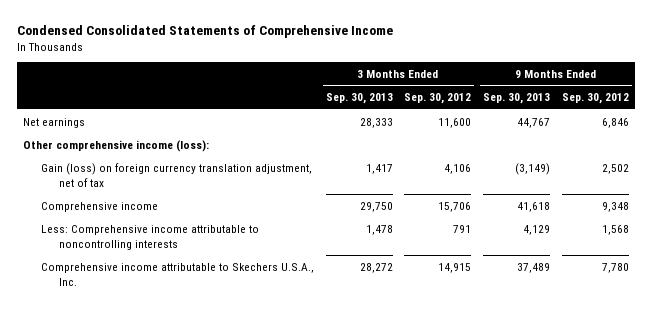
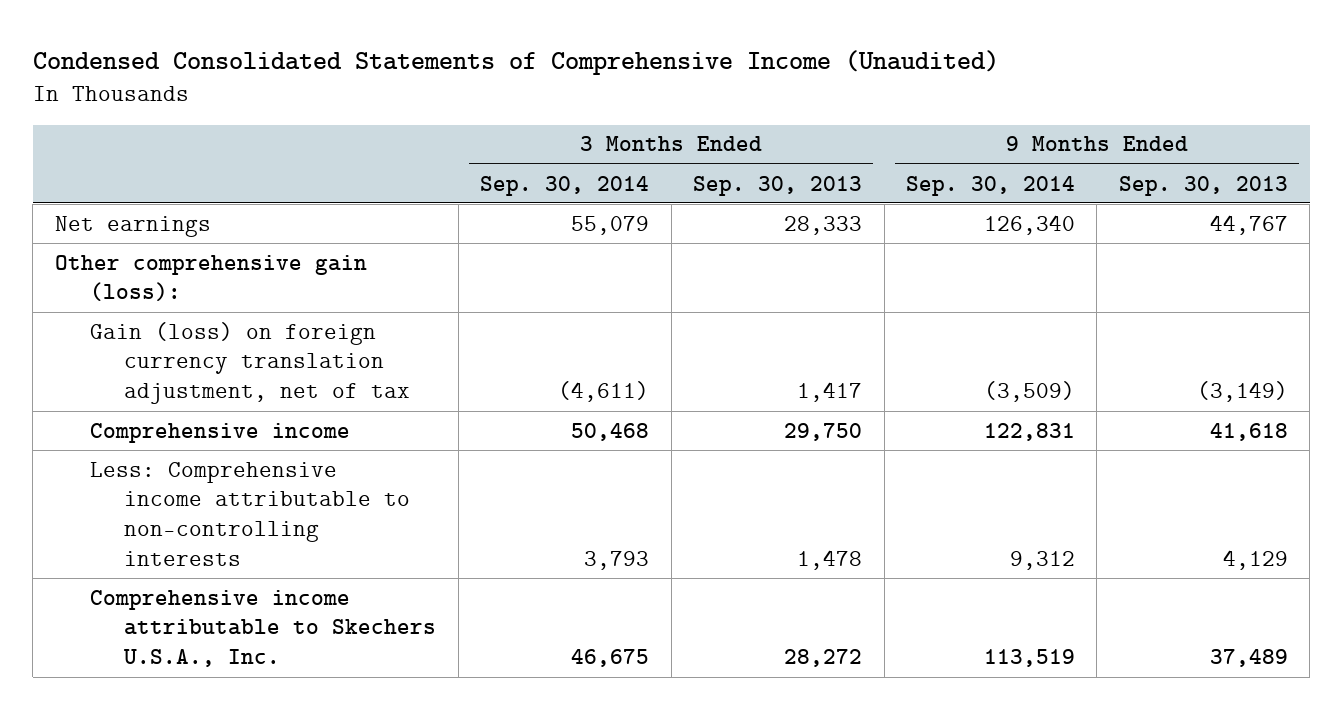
- Condensed Consolidated Statements of Comprehensive Income
+ Condensed Consolidated Statements of Comprehensive Income (Unaudited)
- | 3 Months Ended Sep. 30, 2013 | 3 Months Ended Sep. 30, 2012 | 9 Months Ended Sep. 30, 2013 | 9 Months Ended Sep. 30, 2012
+ | 3 Months Ended Sep. 30, 2014 | 3 Months Ended Sep. 30, 2013 | 9 Months Ended Sep. 30, 2014 | 9 Months Ended Sep. 30, 2013
- Other comprehensive income (loss):
+ Other comprehensive gain (loss):
- Less: Comprehensive income attributable to noncontrolling interests | 1,478 | 791 | 4,129 | 1,568
+ Less: Comprehensive income attributable to non-controlling interests | 3,793 | 1,478 | 9,312 | 4,129

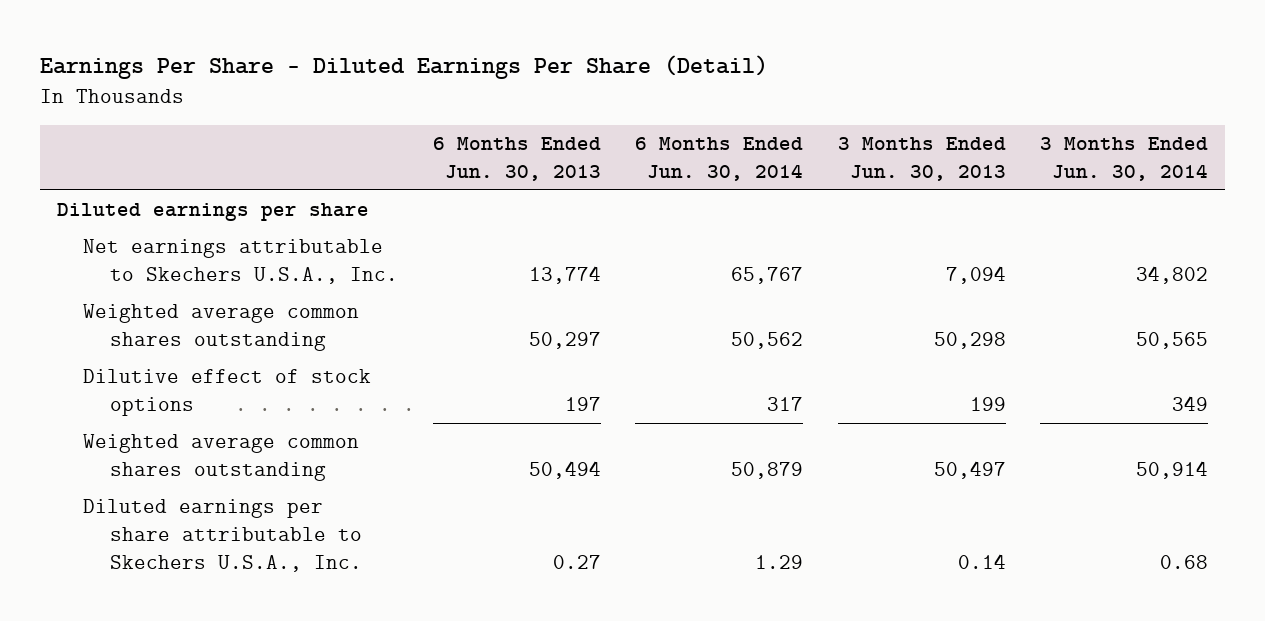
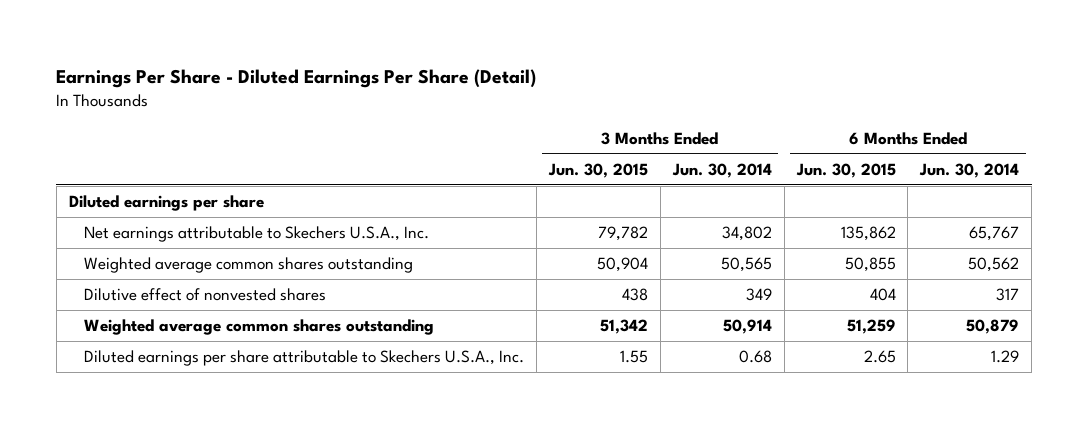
- | 6 Months Ended Jun. 30, 2013 | 6 Months Ended Jun. 30, 2014 | 3 Months Ended Jun. 30, 2013 | 3 Months Ended Jun. 30, 2014
+ | 3 Months Ended Jun. 30, 2015 | 3 Months Ended Jun. 30, 2014 | 6 Months Ended Jun. 30, 2015 | 6 Months Ended Jun. 30, 2014
- Dilutive effect of stock options | 197 | 317 | 199 | 349
+ Dilutive effect of nonvested shares | 438 | 349 | 404 | 317

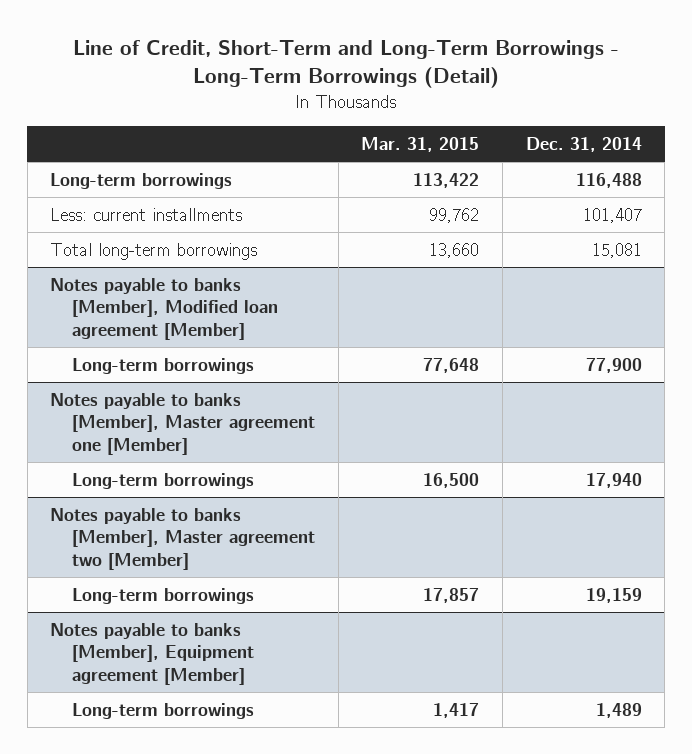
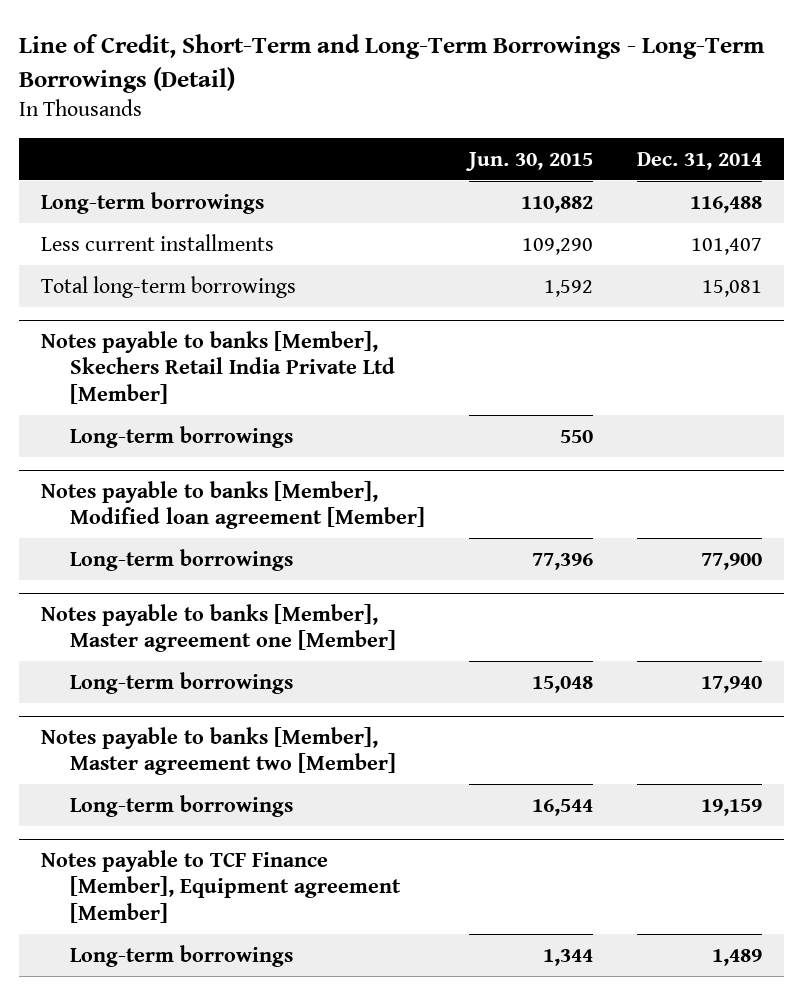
- | Mar. 31, 2015 | Dec. 31, 2014
+ | Jun. 30, 2015 | Dec. 31, 2014
- Less: current installments | 99,762 | 101,407
+ Less current installments | 109,290 | 101,407
+ Notes payable to banks [Member], Skechers Retail India Private Ltd [Member]
+ Long-term borrowings | 550 |
- Notes payable to banks [Member], Equipment agreement [Member]
+ Notes payable to TCF Finance [Member], Equipment agreement [Member]

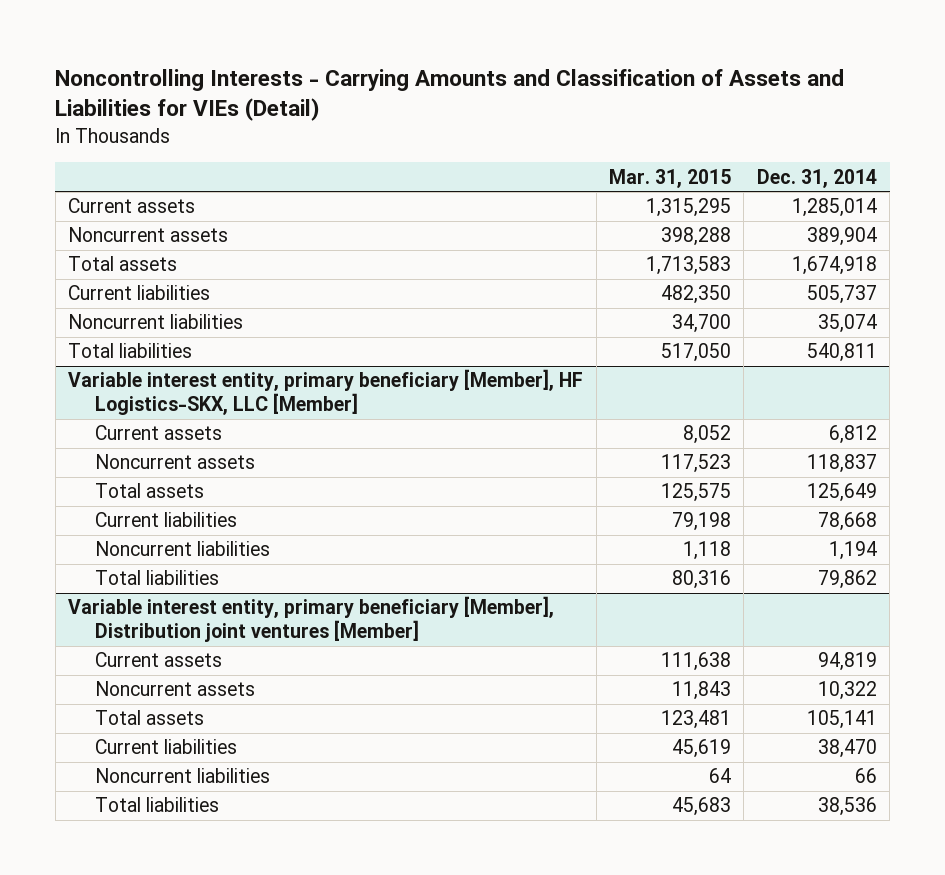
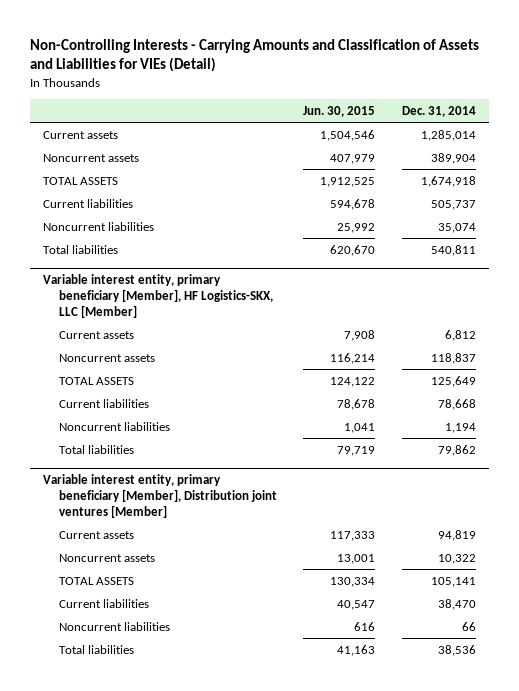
- Noncontrolling Interests - Carrying Amounts and Classification of Assets and Liabilities for VIEs (Detail)
+ Non-Controlling Interests - Carrying Amounts and Classification of Assets and Liabilities for VIEs (Detail)
- | Mar. 31, 2015 | Dec. 31, 2014
+ | Jun. 30, 2015 | Dec. 31, 2014
- Total assets | 1,713,583 | 1,674,918
+ TOTAL ASSETS | 1,912,525 | 1,674,918
@ Variable interest entity, primary beneficiary [Member], HF Logistics-SKX, LLC [Member]
- Total assets | 125,575 | 125,649
+ TOTAL ASSETS | 124,122 | 125,649
@ Variable interest entity, primary beneficiary [Member], Distribution joint ventures [Member]
- Total assets | 123,481 | 105,141
+ TOTAL ASSETS | 130,334 | 105,141

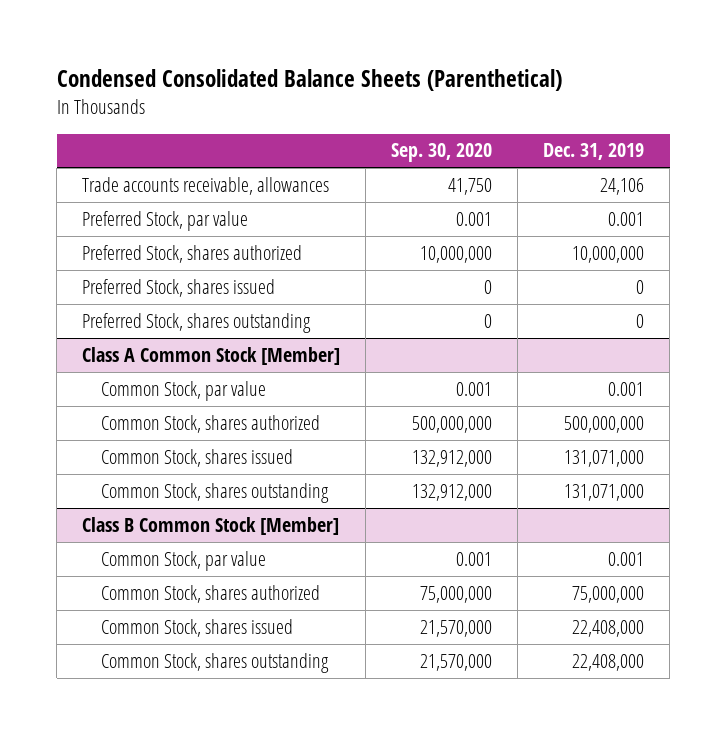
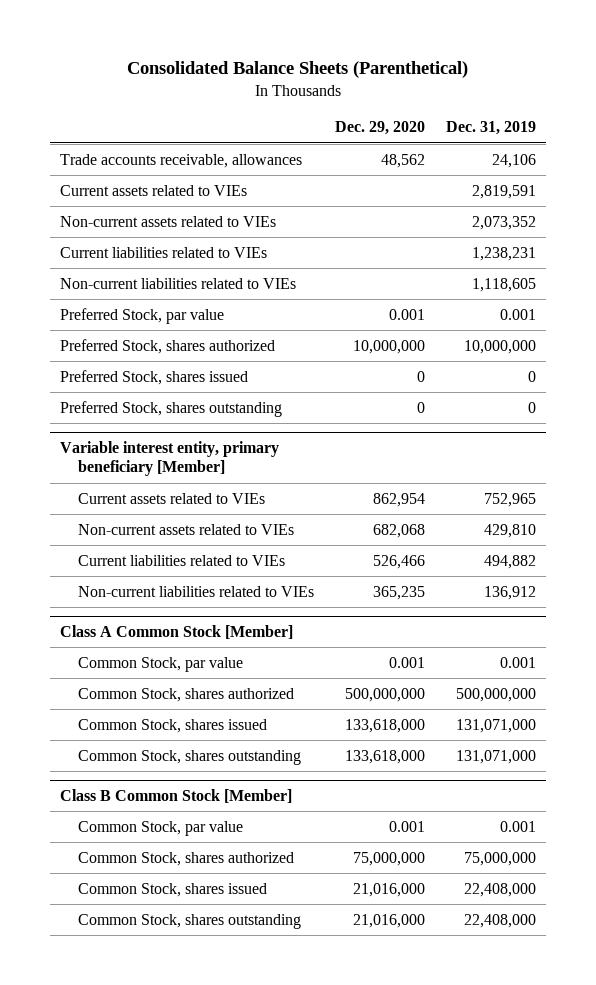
- Condensed Consolidated Balance Sheets (Parenthetical)
+ Consolidated Balance Sheets (Parenthetical)
- | Sep. 30, 2020 | Dec. 31, 2019
+ | Dec. 29, 2020 | Dec. 31, 2019
+ Current assets related to VIEs | | 2,819,591
+ Non-current assets related to VIEs | | 2,073,352
+ Current liabilities related to VIEs | | 1,238,231
+ Non-current liabilities related to VIEs | | 1,118,605
+ Variable interest entity, primary beneficiary [Member]
+ Current assets related to VIEs | 862,954 | 752,965
+ Non-current assets related to VIEs | 682,068 | 429,810
+ Current liabilities related to VIEs | 526,466 | 494,882
+ Non-current liabilities related to VIEs | 365,235 | 136,912

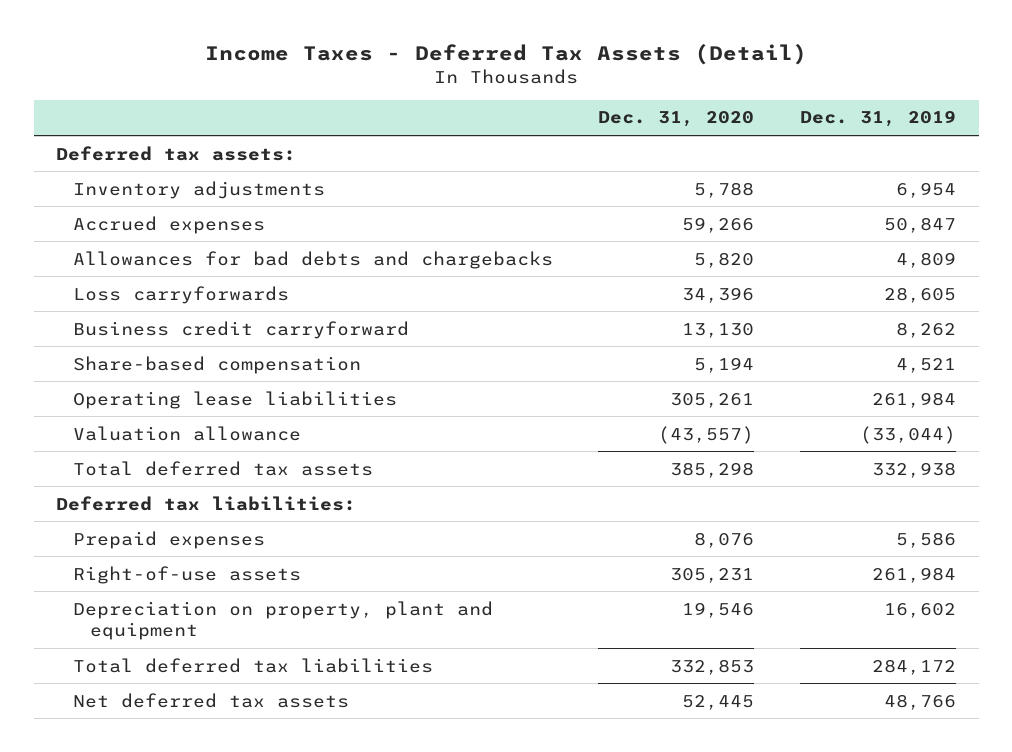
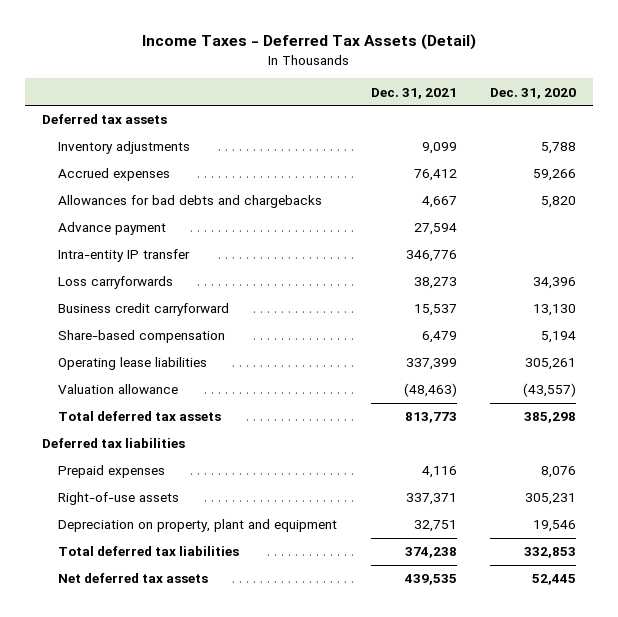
- | Dec. 31, 2020 | Dec. 31, 2019
+ | Dec. 31, 2021 | Dec. 31, 2020
- Deferred tax assets:
+ Deferred tax assets
+ Advance payment | 27,594 |
+ Intra-entity IP transfer | 346,776 |
- Deferred tax liabilities:
+ Deferred tax liabilities

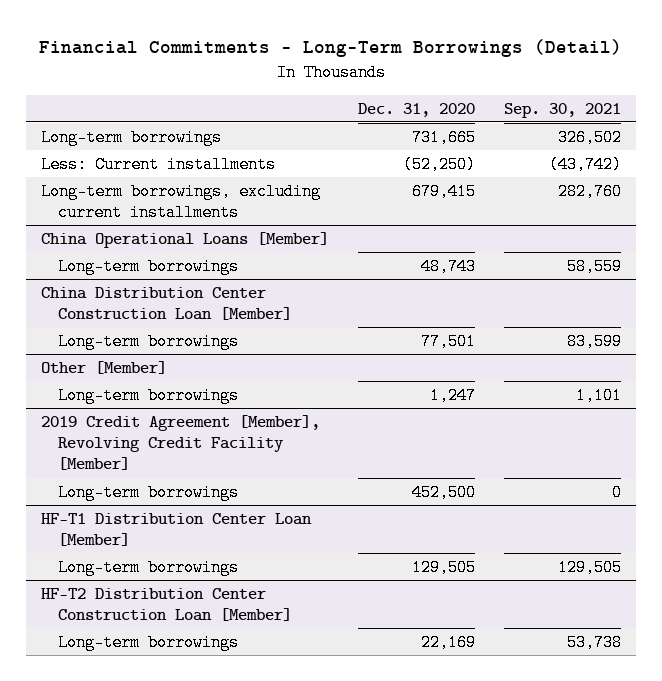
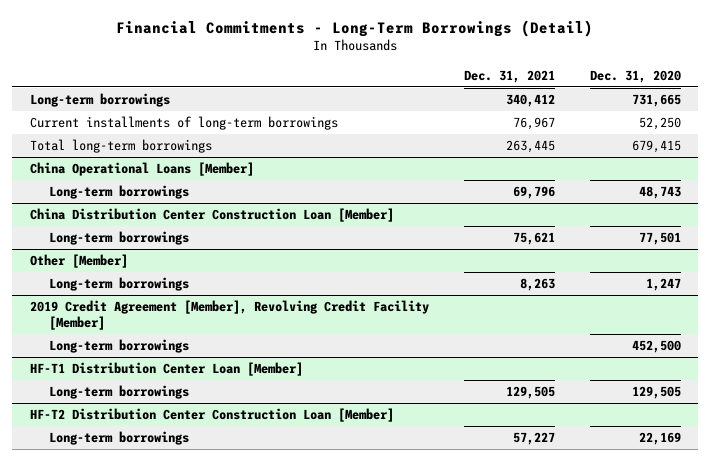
- | Dec. 31, 2020 | Sep. 30, 2021
+ | Dec. 31, 2021 | Dec. 31, 2020
- Less: Current installments | (52,250) | (43,742)
- Long-term borrowings, excluding current installments | 679,415 | 282,760
+ Current installments of long-term borrowings | 76,967 | 52,250
+ Total long-term borrowings | 263,445 | 679,415

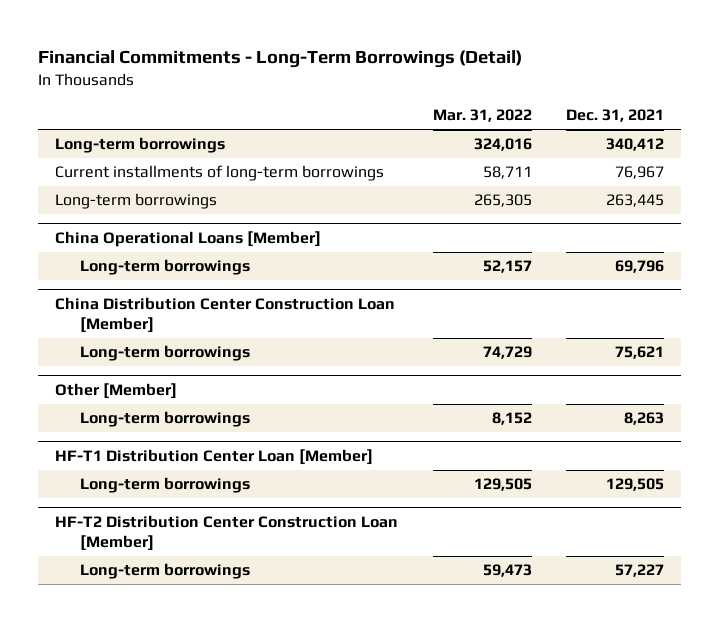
- | Dec. 31, 2021 | Dec. 31, 2020
+ | Mar. 31, 2022 | Dec. 31, 2021
- Total long-term borrowings | 263,445 | 679,415
+ Long-term borrowings | 265,305 | 263,445
- 2019 Credit Agreement [Member], Revolving Credit Facility [Member]
- Long-term borrowings | | 452,500

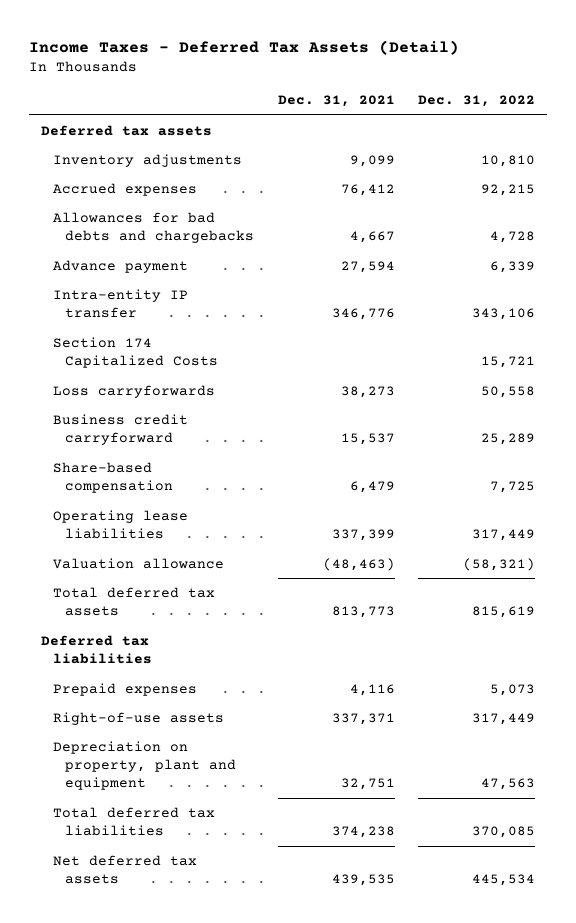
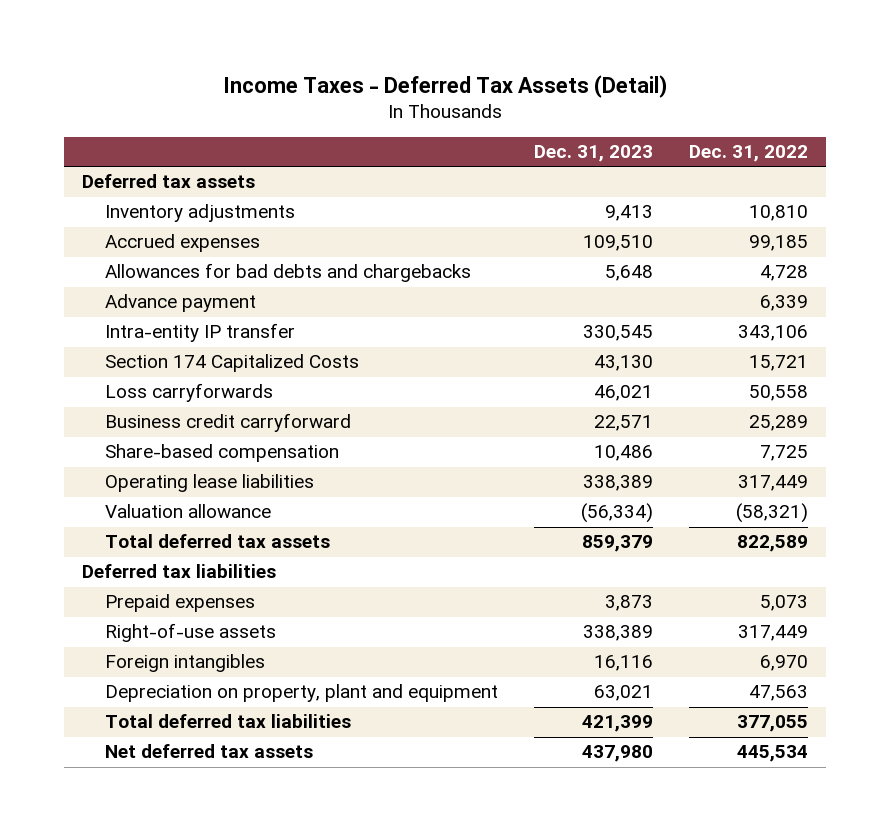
- | Dec. 31, 2021 | Dec. 31, 2022
+ | Dec. 31, 2023 | Dec. 31, 2022
- Accrued expenses | 76,412 | 92,215
+ Accrued expenses | 109,510 | 99,185
- Total deferred tax assets | 813,773 | 815,619
+ Total deferred tax assets | 859,379 | 822,589
+ Foreign intangibles | 16,116 | 6,970
- Total deferred tax liabilities | 374,238 | 370,085
+ Total deferred tax liabilities | 421,399 | 377,055

